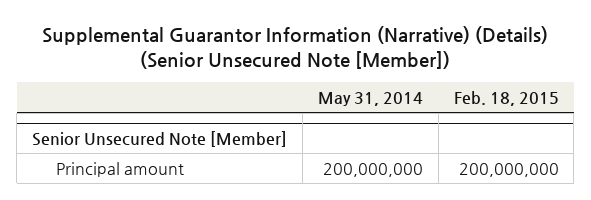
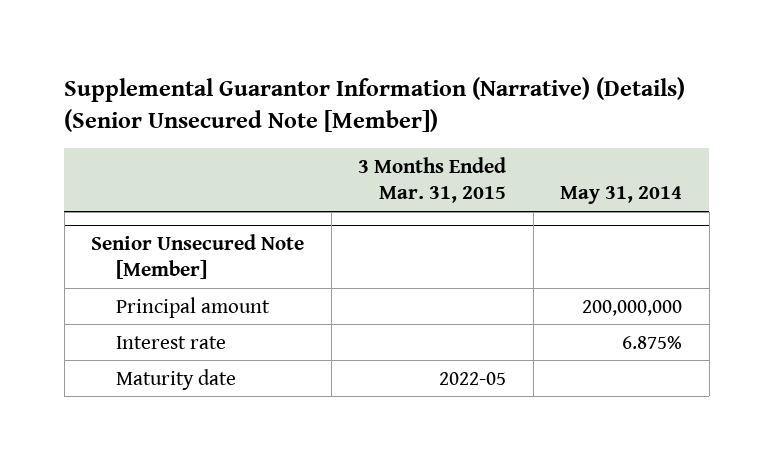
- | May 31, 2014 | Feb. 18, 2015
+ | 3 Months Ended Mar. 31, 2015 | May 31, 2014
@ Senior Unsecured Note [Member]
+ Interest rate | | 6.875%
+ Maturity date | 2022-05 |

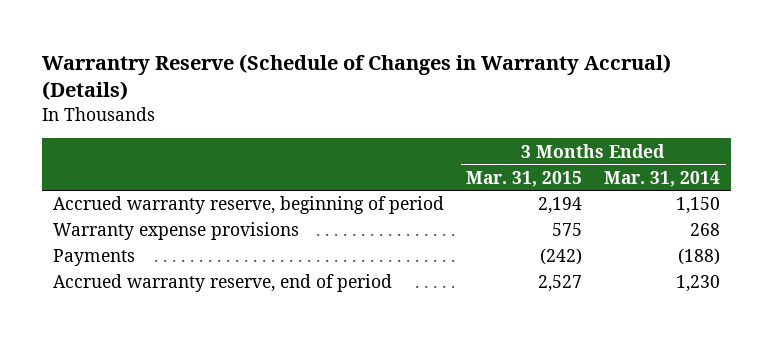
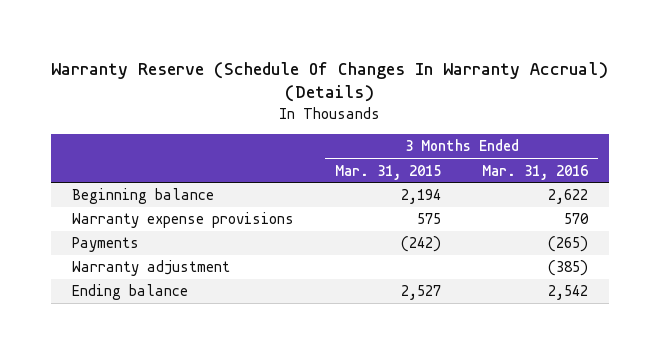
- Warrantry Reserve (Schedule of Changes in Warranty Accrual) (Details)
+ Warranty Reserve (Schedule Of Changes In Warranty Accrual) (Details)
- | 3 Months Ended Mar. 31, 2015 | 3 Months Ended Mar. 31, 2014
+ | 3 Months Ended Mar. 31, 2015 | 3 Months Ended Mar. 31, 2016
- Accrued warranty reserve, beginning of period | 2,194 | 1,150
+ Beginning balance | 2,194 | 2,622
- Accrued warranty reserve, end of period | 2,527 | 1,230
+ Warranty adjustment | | (385)
+ Ending balance | 2,527 | 2,542

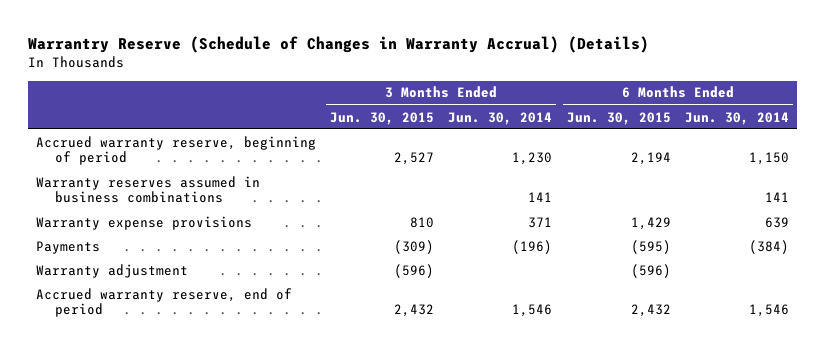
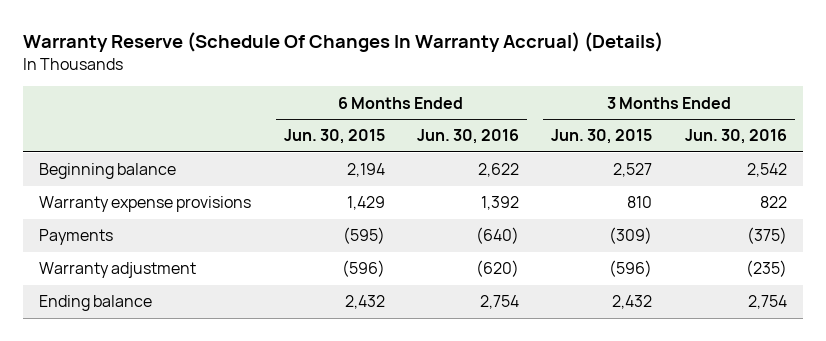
- Warrantry Reserve (Schedule of Changes in Warranty Accrual) (Details)
+ Warranty Reserve (Schedule Of Changes In Warranty Accrual) (Details)
- | 3 Months Ended Jun. 30, 2015 | 3 Months Ended Jun. 30, 2014 | 6 Months Ended Jun. 30, 2015 | 6 Months Ended Jun. 30, 2014
+ | 6 Months Ended Jun. 30, 2015 | 6 Months Ended Jun. 30, 2016 | 3 Months Ended Jun. 30, 2015 | 3 Months Ended Jun. 30, 2016
- Accrued warranty reserve, beginning of period | 2,527 | 1,230 | 2,194 | 1,150
- Warranty reserves assumed in business combinations | | 141 | | 141
+ Beginning balance | 2,194 | 2,622 | 2,527 | 2,542
- Accrued warranty reserve, end of period | 2,432 | 1,546 | 2,432 | 1,546
+ Ending balance | 2,432 | 2,754 | 2,432 | 2,754

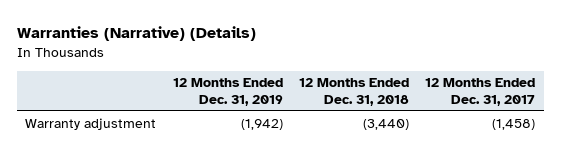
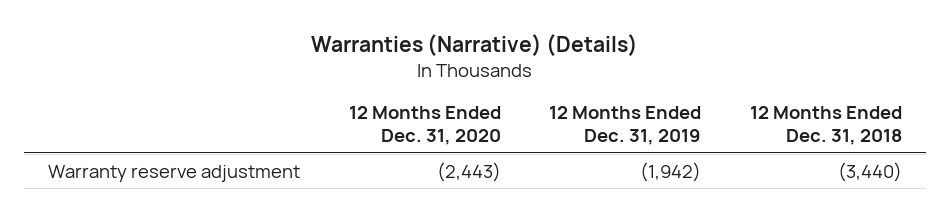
- | 12 Months Ended Dec. 31, 2019 | 12 Months Ended Dec. 31, 2018 | 12 Months Ended Dec. 31, 2017
+ | 12 Months Ended Dec. 31, 2020 | 12 Months Ended Dec. 31, 2019 | 12 Months Ended Dec. 31, 2018
- Warranty adjustment | (1,942) | (3,440) | (1,458)
+ Warranty reserve adjustment | (2,443) | (1,942) | (3,440)

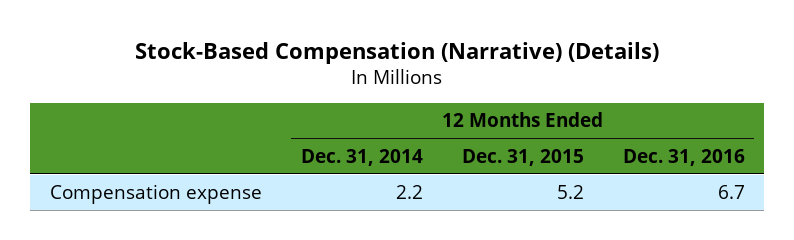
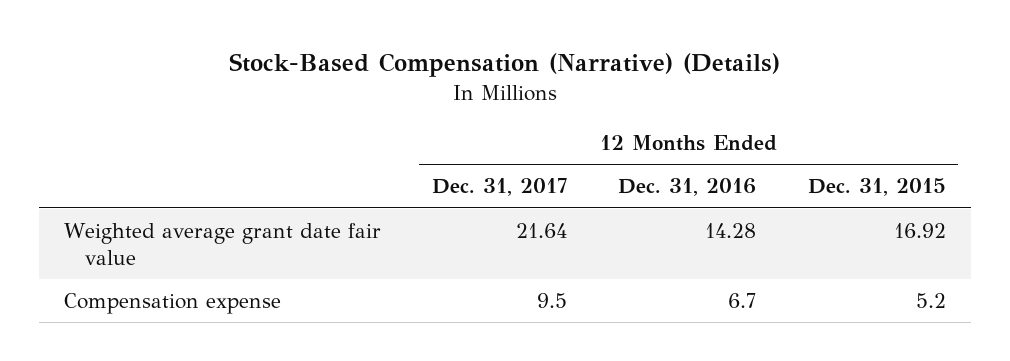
- | 12 Months Ended Dec. 31, 2014 | 12 Months Ended Dec. 31, 2015 | 12 Months Ended Dec. 31, 2016
+ | 12 Months Ended Dec. 31, 2017 | 12 Months Ended Dec. 31, 2016 | 12 Months Ended Dec. 31, 2015
+ Weighted average grant date fair value | 21.64 | 14.28 | 16.92

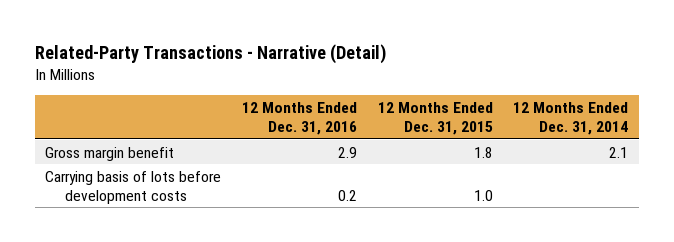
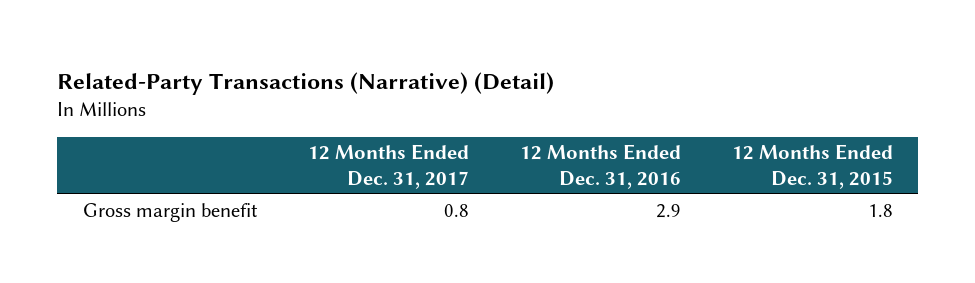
- Related-Party Transactions - Narrative (Detail)
+ Related-Party Transactions (Narrative) (Detail)
- | 12 Months Ended Dec. 31, 2016 | 12 Months Ended Dec. 31, 2015 | 12 Months Ended Dec. 31, 2014
+ | 12 Months Ended Dec. 31, 2017 | 12 Months Ended Dec. 31, 2016 | 12 Months Ended Dec. 31, 2015
- Carrying basis of lots before development costs | 0.2 | 1.0 |

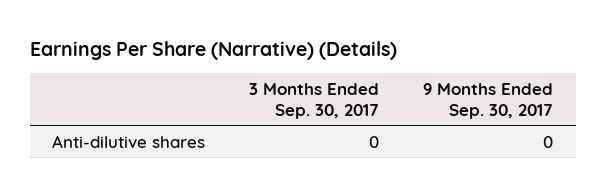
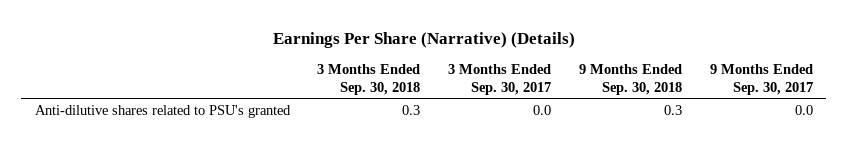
- | 3 Months Ended Sep. 30, 2017 | 9 Months Ended Sep. 30, 2017
+ | 3 Months Ended Sep. 30, 2018 | 3 Months Ended Sep. 30, 2017 | 9 Months Ended Sep. 30, 2018 | 9 Months Ended Sep. 30, 2017
- Anti-dilutive shares | 0 | 0
+ Anti-dilutive shares related to PSU's granted | 0.3 | 0.0 | 0.3 | 0.0

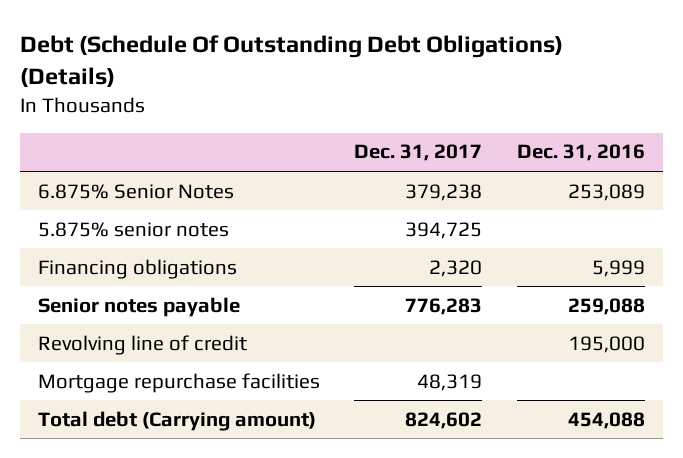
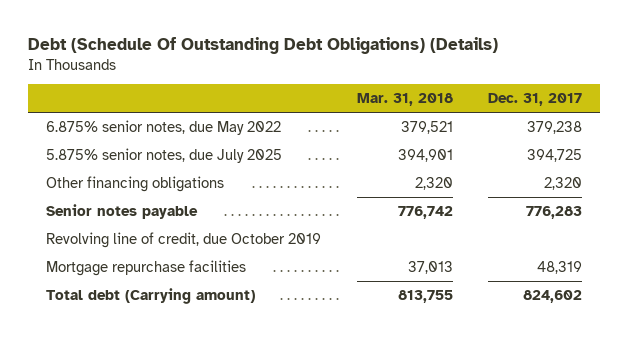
- | Dec. 31, 2017 | Dec. 31, 2016
+ | Mar. 31, 2018 | Dec. 31, 2017
- 6.875% Senior Notes | 379,238 | 253,089
- 5.875% senior notes | 394,725 |
- Financing obligations | 2,320 | 5,999
+ 6.875% senior notes, due May 2022 | 379,521 | 379,238
+ 5.875% senior notes, due July 2025 | 394,901 | 394,725
+ Other financing obligations | 2,320 | 2,320
- Revolving line of credit | | 195,000
+ Revolving line of credit, due October 2019

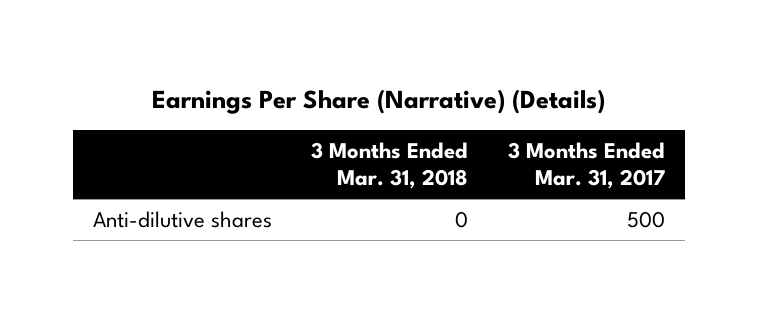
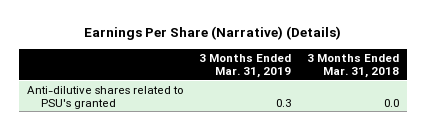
- | 3 Months Ended Mar. 31, 2018 | 3 Months Ended Mar. 31, 2017
+ | 3 Months Ended Mar. 31, 2019 | 3 Months Ended Mar. 31, 2018
- Anti-dilutive shares | 0 | 500
+ Anti-dilutive shares related to PSU's granted | 0.3 | 0.0

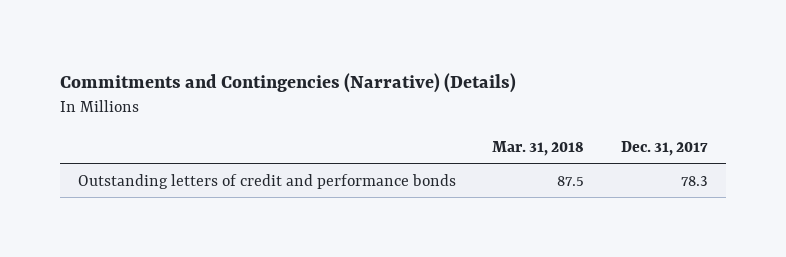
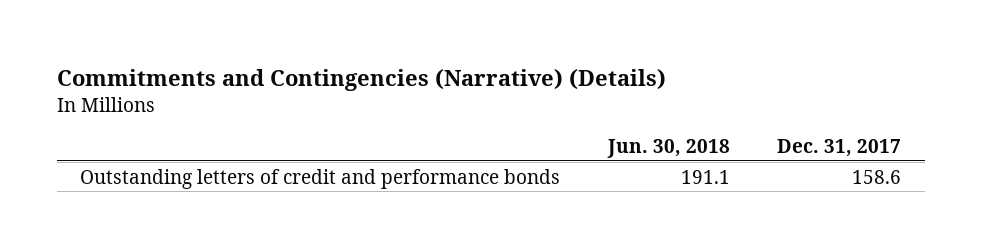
- | Mar. 31, 2018 | Dec. 31, 2017
+ | Jun. 30, 2018 | Dec. 31, 2017
- Outstanding letters of credit and performance bonds | 87.5 | 78.3
+ Outstanding letters of credit and performance bonds | 191.1 | 158.6

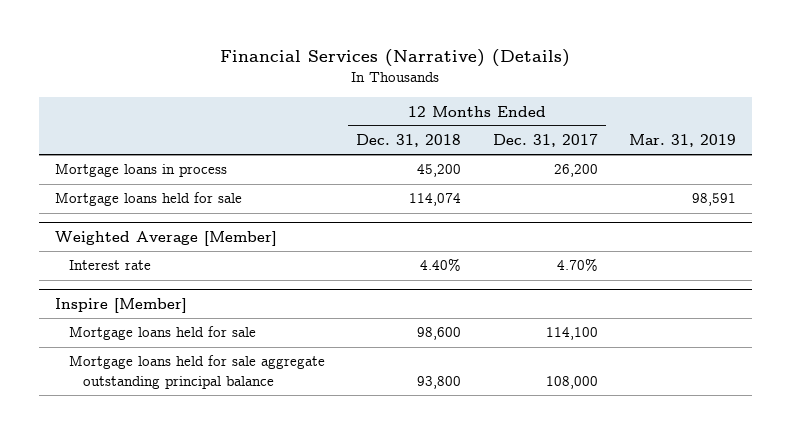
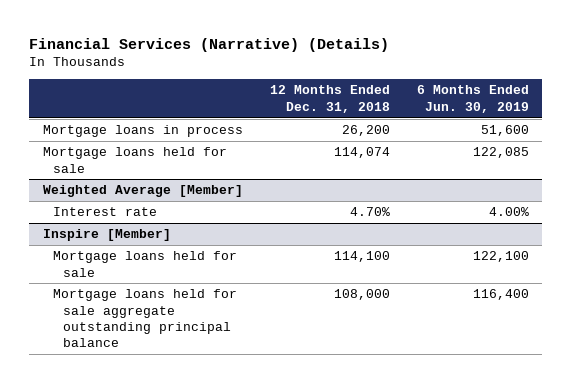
- | 12 Months Ended Dec. 31, 2018 | 12 Months Ended Dec. 31, 2017 | Mar. 31, 2019
+ | 12 Months Ended Dec. 31, 2018 | 6 Months Ended Jun. 30, 2019
- Mortgage loans in process | 45,200 | 26,200 |
+ Mortgage loans in process | 26,200 | 51,600
@ Weighted Average [Member]
- Interest rate | 4.40% | 4.70% |
+ Interest rate | 4.70% | 4.00%
@ Inspire [Member]
- Mortgage loans held for sale | 98,600 | 114,100 |
- Mortgage loans held for sale aggregate outstanding principal balance | 93,800 | 108,000 |
+ Mortgage loans held for sale | 114,100 | 122,100
+ Mortgage loans held for sale aggregate outstanding principal balance | 108,000 | 116,400

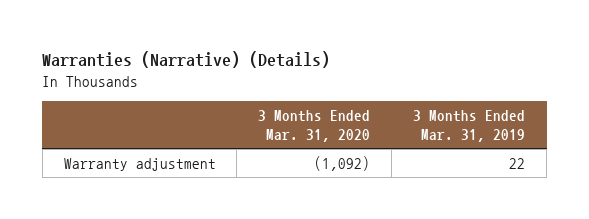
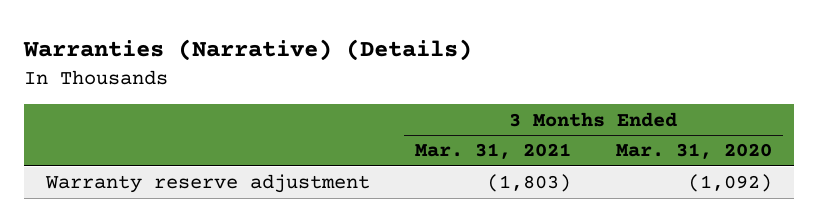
- | 3 Months Ended Mar. 31, 2020 | 3 Months Ended Mar. 31, 2019
+ | 3 Months Ended Mar. 31, 2021 | 3 Months Ended Mar. 31, 2020
- Warranty adjustment | (1,092) | 22
+ Warranty reserve adjustment | (1,803) | (1,092)

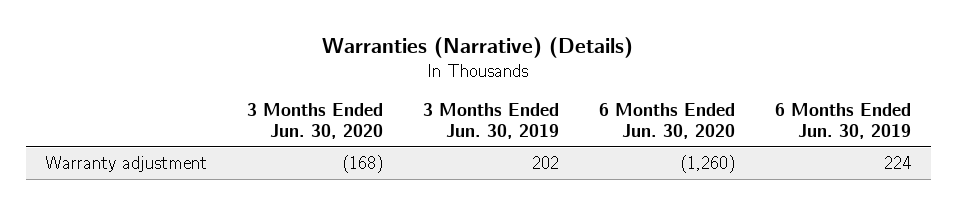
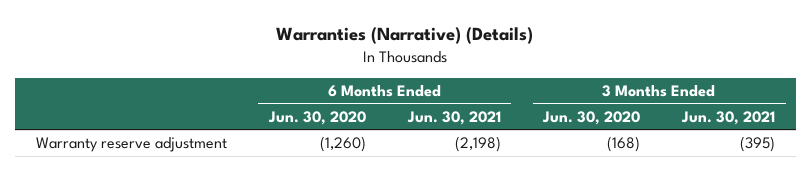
- | 3 Months Ended Jun. 30, 2020 | 3 Months Ended Jun. 30, 2019 | 6 Months Ended Jun. 30, 2020 | 6 Months Ended Jun. 30, 2019
+ | 6 Months Ended Jun. 30, 2020 | 6 Months Ended Jun. 30, 2021 | 3 Months Ended Jun. 30, 2020 | 3 Months Ended Jun. 30, 2021
- Warranty adjustment | (168) | 202 | (1,260) | 224
+ Warranty reserve adjustment | (1,260) | (2,198) | (168) | (395)

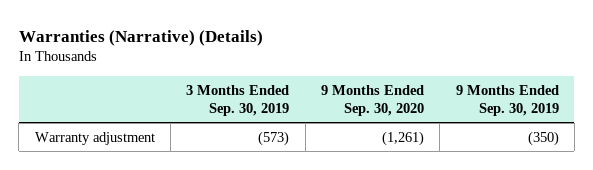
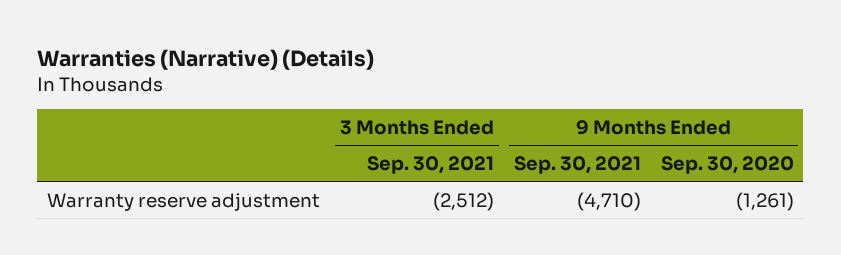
- | 3 Months Ended Sep. 30, 2019 | 9 Months Ended Sep. 30, 2020 | 9 Months Ended Sep. 30, 2019
+ | 3 Months Ended Sep. 30, 2021 | 9 Months Ended Sep. 30, 2021 | 9 Months Ended Sep. 30, 2020
- Warranty adjustment | (573) | (1,261) | (350)
+ Warranty reserve adjustment | (2,512) | (4,710) | (1,261)

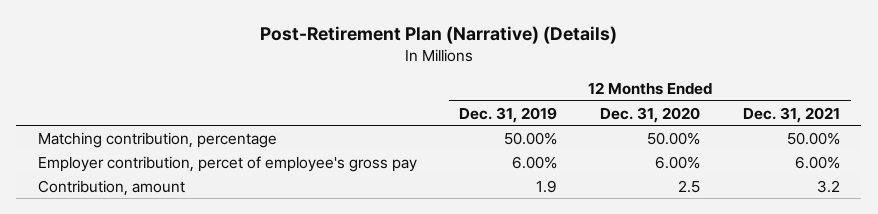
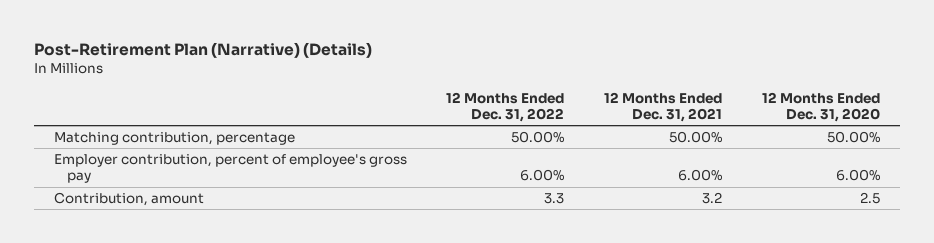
- | 12 Months Ended Dec. 31, 2019 | 12 Months Ended Dec. 31, 2020 | 12 Months Ended Dec. 31, 2021
+ | 12 Months Ended Dec. 31, 2022 | 12 Months Ended Dec. 31, 2021 | 12 Months Ended Dec. 31, 2020
- Employer contribution, percet of employee's gross pay | 6.00% | 6.00% | 6.00%
+ Employer contribution, percent of employee's gross pay | 6.00% | 6.00% | 6.00%

